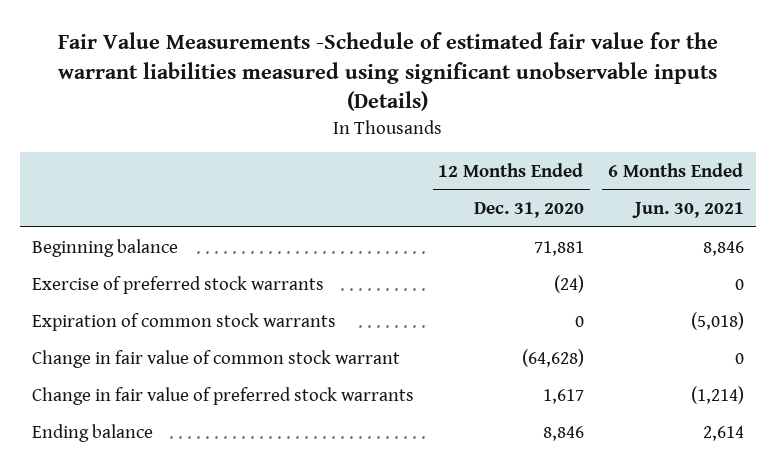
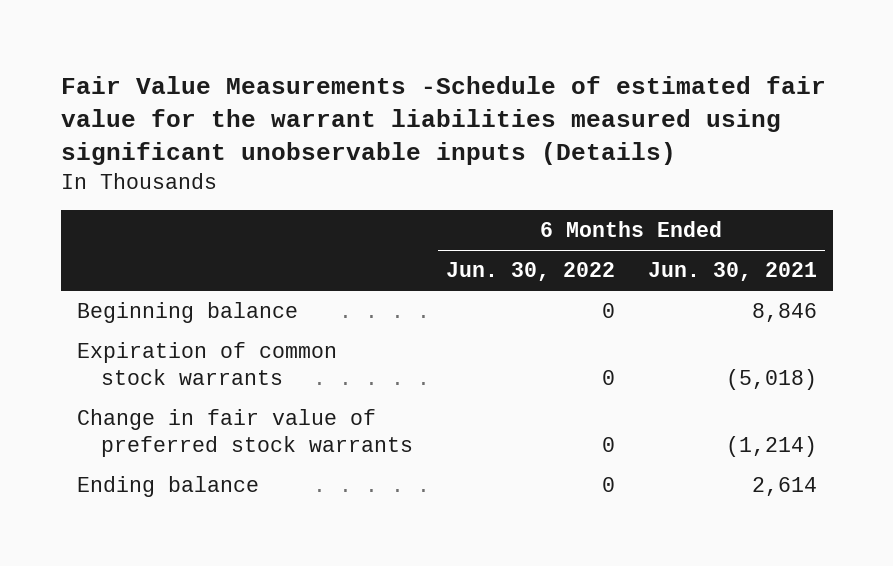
- | 12 Months Ended Dec. 31, 2020 | 6 Months Ended Jun. 30, 2021
+ | 6 Months Ended Jun. 30, 2022 | 6 Months Ended Jun. 30, 2021
- Exercise of preferred stock warrants | (24) | 0
- Change in fair value of common stock warrant | (64,628) | 0

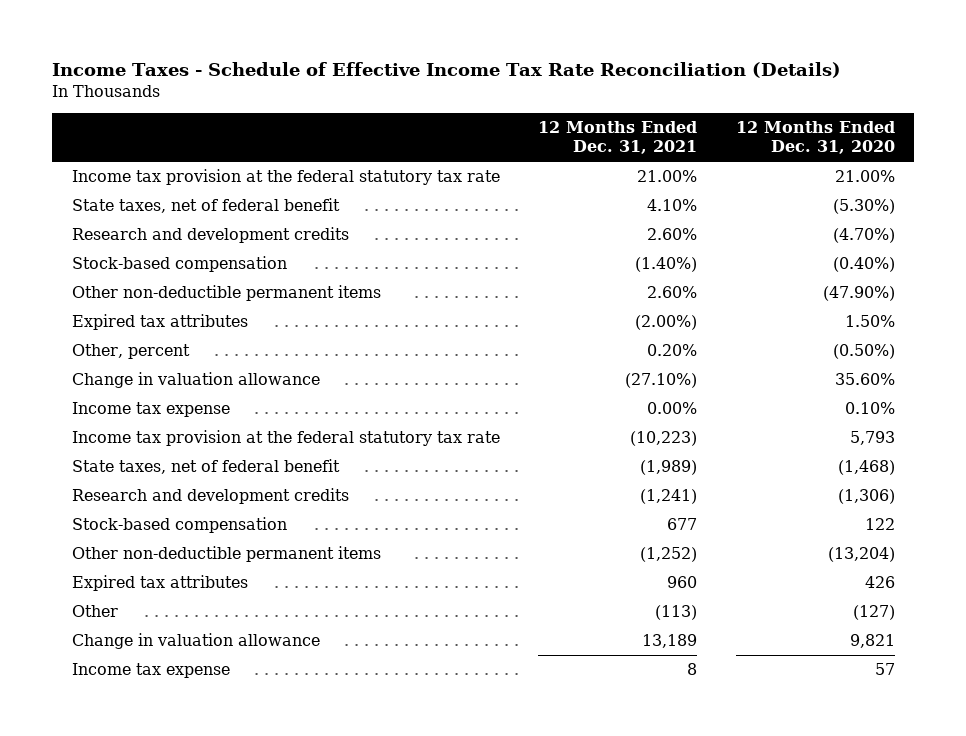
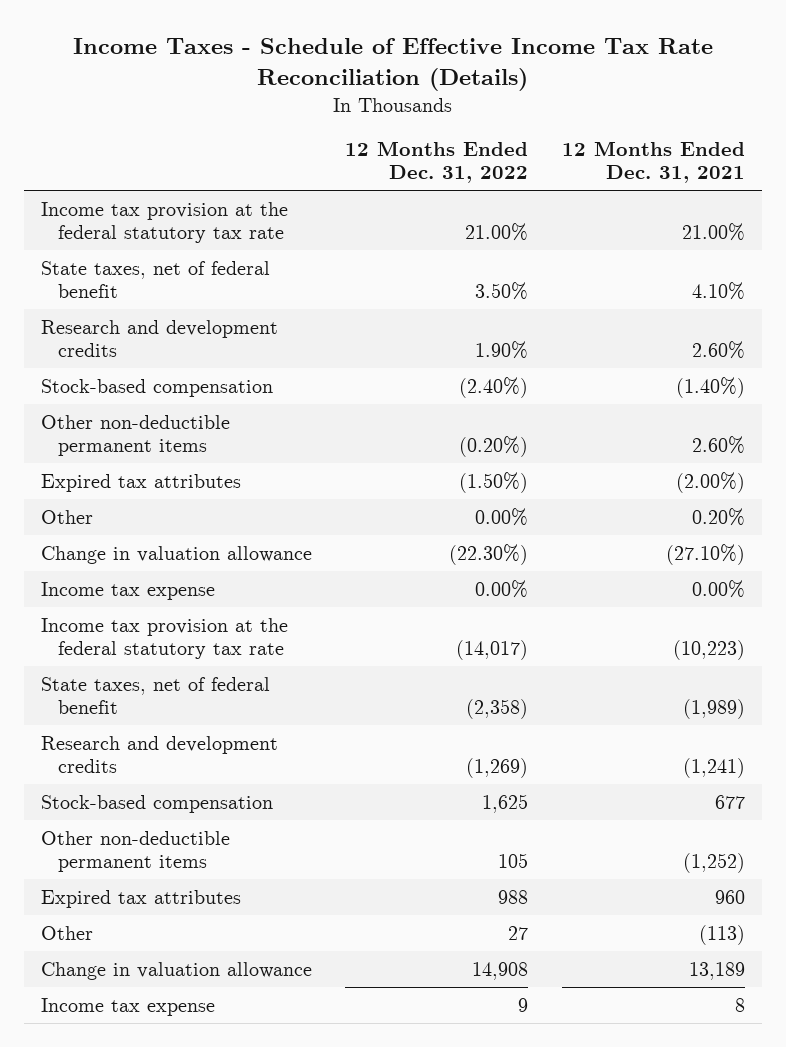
- | 12 Months Ended Dec. 31, 2021 | 12 Months Ended Dec. 31, 2020
+ | 12 Months Ended Dec. 31, 2022 | 12 Months Ended Dec. 31, 2021
- Other, percent | 0.20% | (0.50%)
+ Other | 0.00% | 0.20%

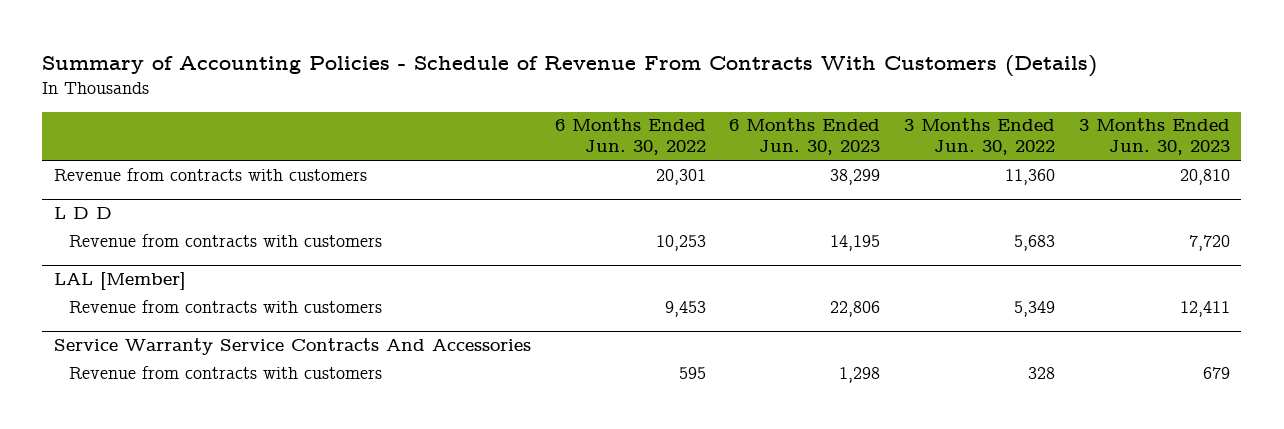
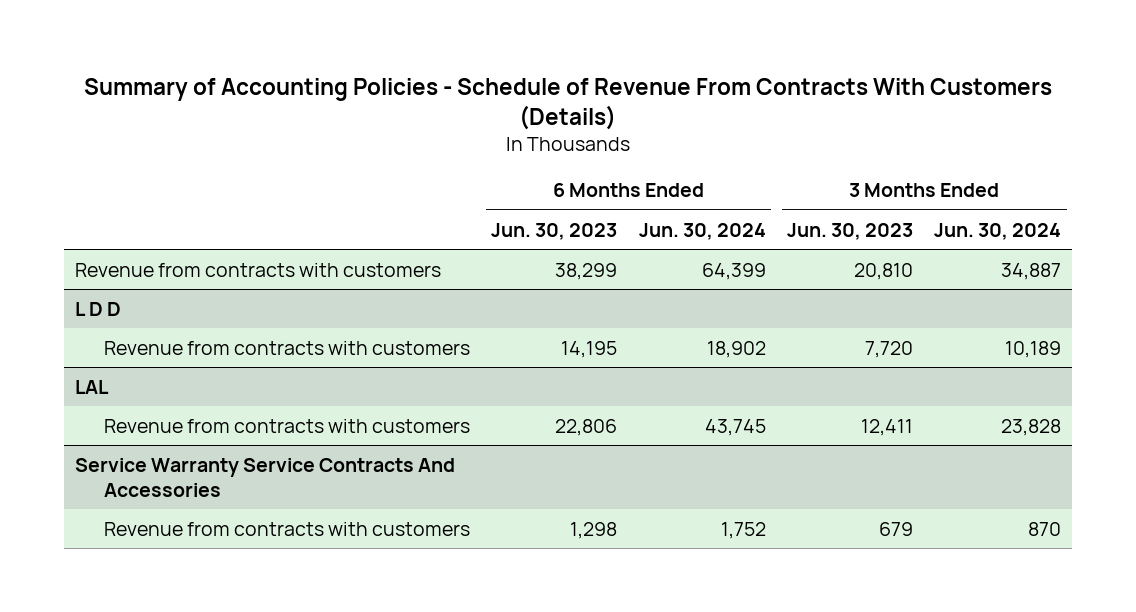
- | 6 Months Ended Jun. 30, 2022 | 6 Months Ended Jun. 30, 2023 | 3 Months Ended Jun. 30, 2022 | 3 Months Ended Jun. 30, 2023
+ | 6 Months Ended Jun. 30, 2023 | 6 Months Ended Jun. 30, 2024 | 3 Months Ended Jun. 30, 2023 | 3 Months Ended Jun. 30, 2024
- LAL [Member]
+ LAL

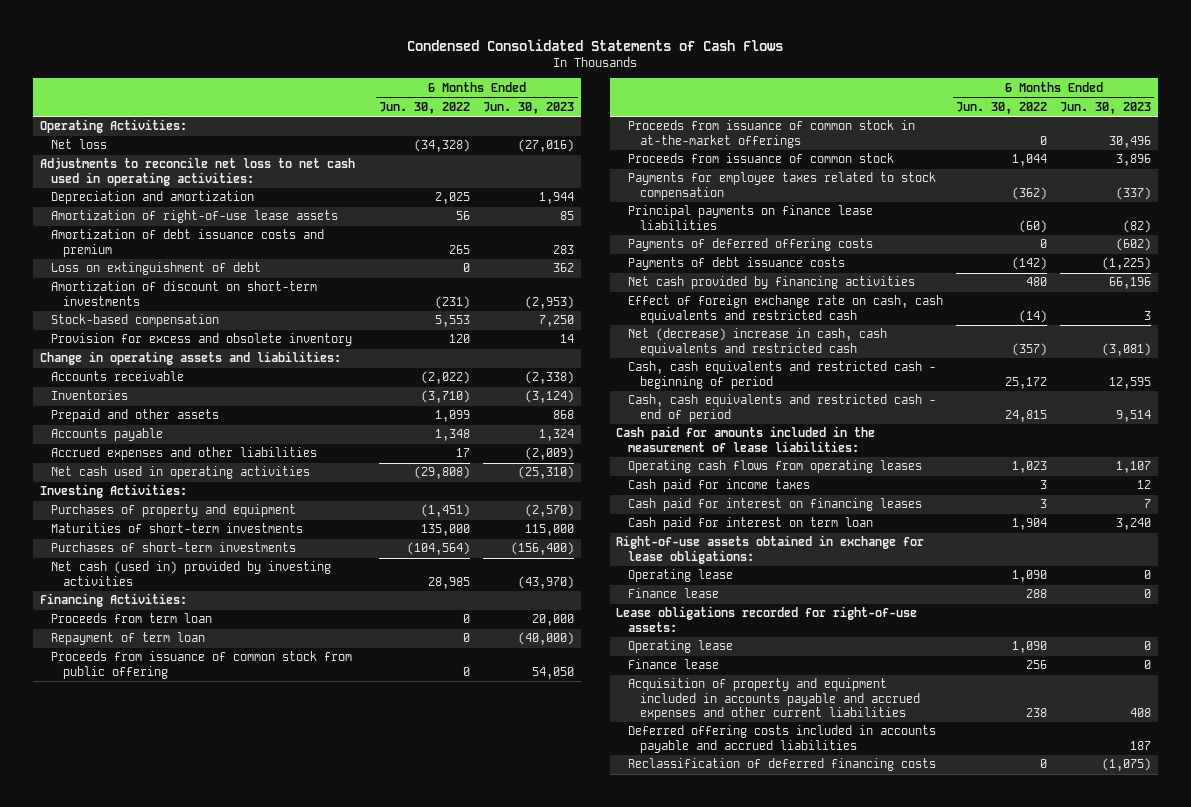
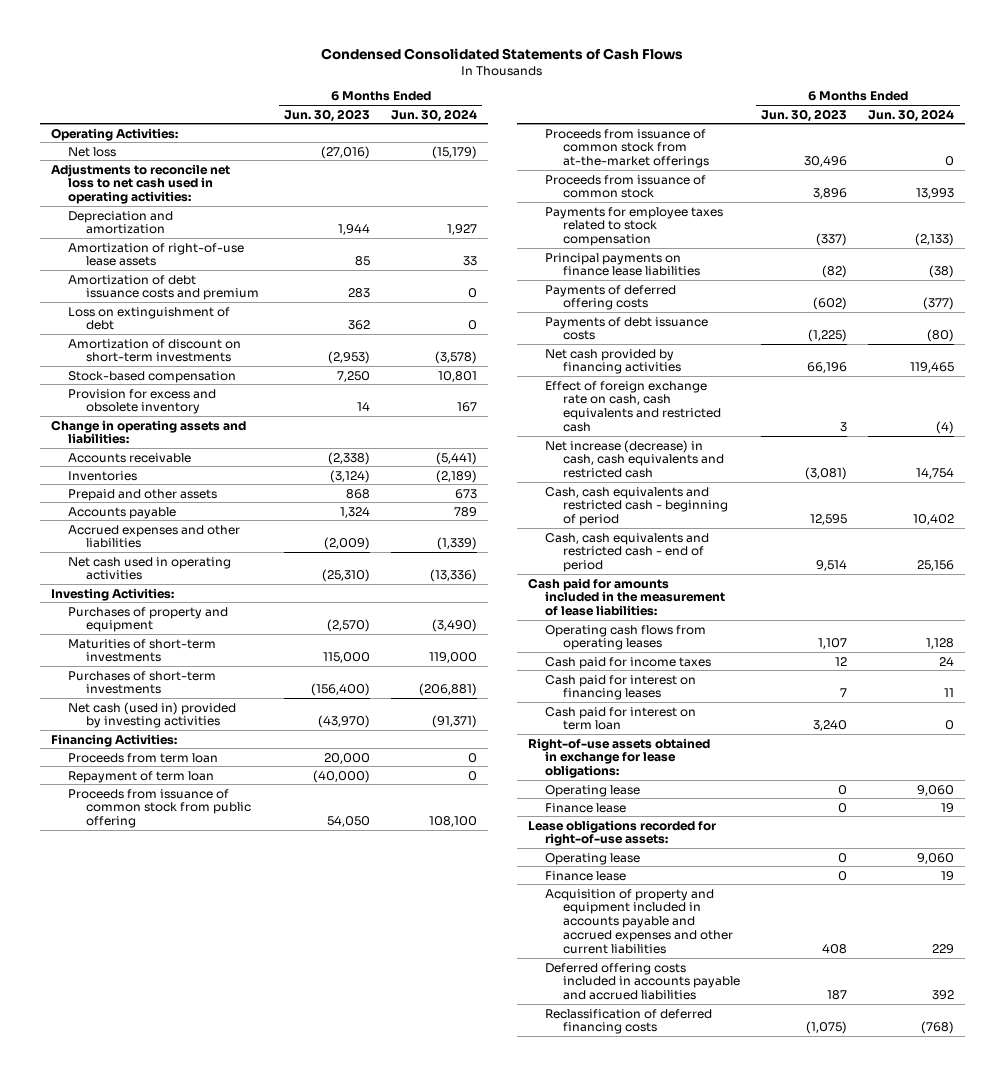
- | 6 Months Ended Jun. 30, 2022 | 6 Months Ended Jun. 30, 2023
+ | 6 Months Ended Jun. 30, 2023 | 6 Months Ended Jun. 30, 2024
- Proceeds from issuance of common stock in at-the-market offerings | 0 | 30,496
+ Proceeds from issuance of common stock from at-the-market offerings | 30,496 | 0
- Net (decrease) increase in cash, cash equivalents and restricted cash | (357) | (3,081)
+ Net increase (decrease) in cash, cash equivalents and restricted cash | (3,081) | 14,754

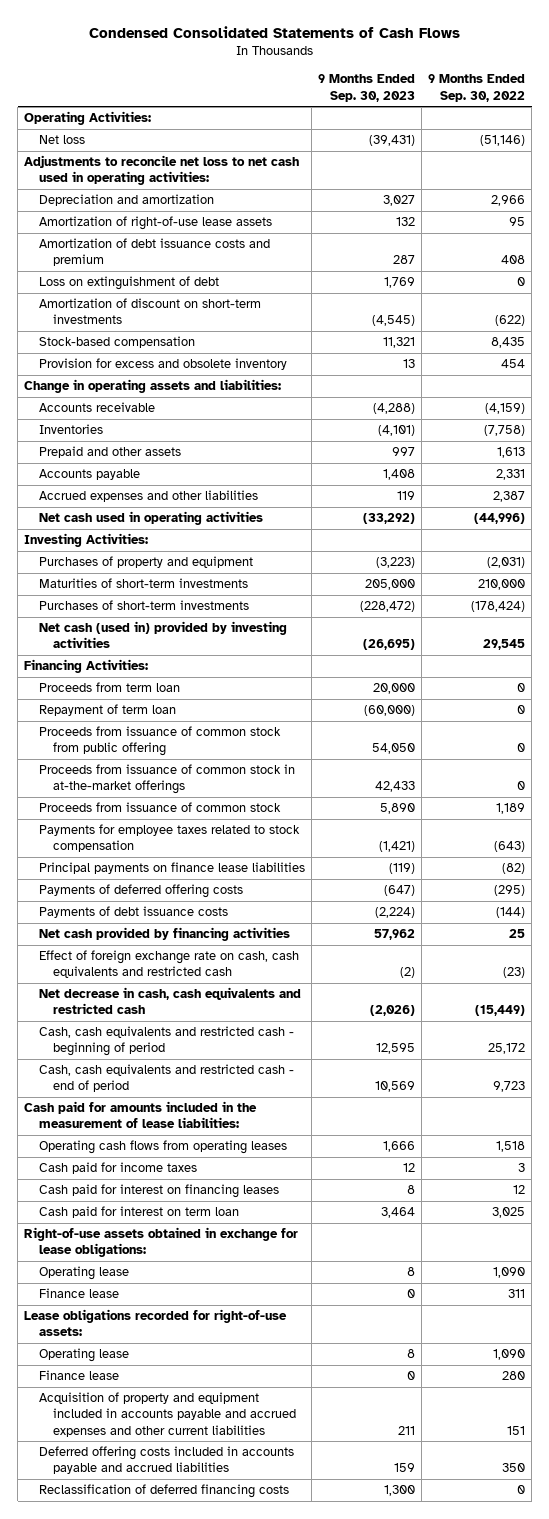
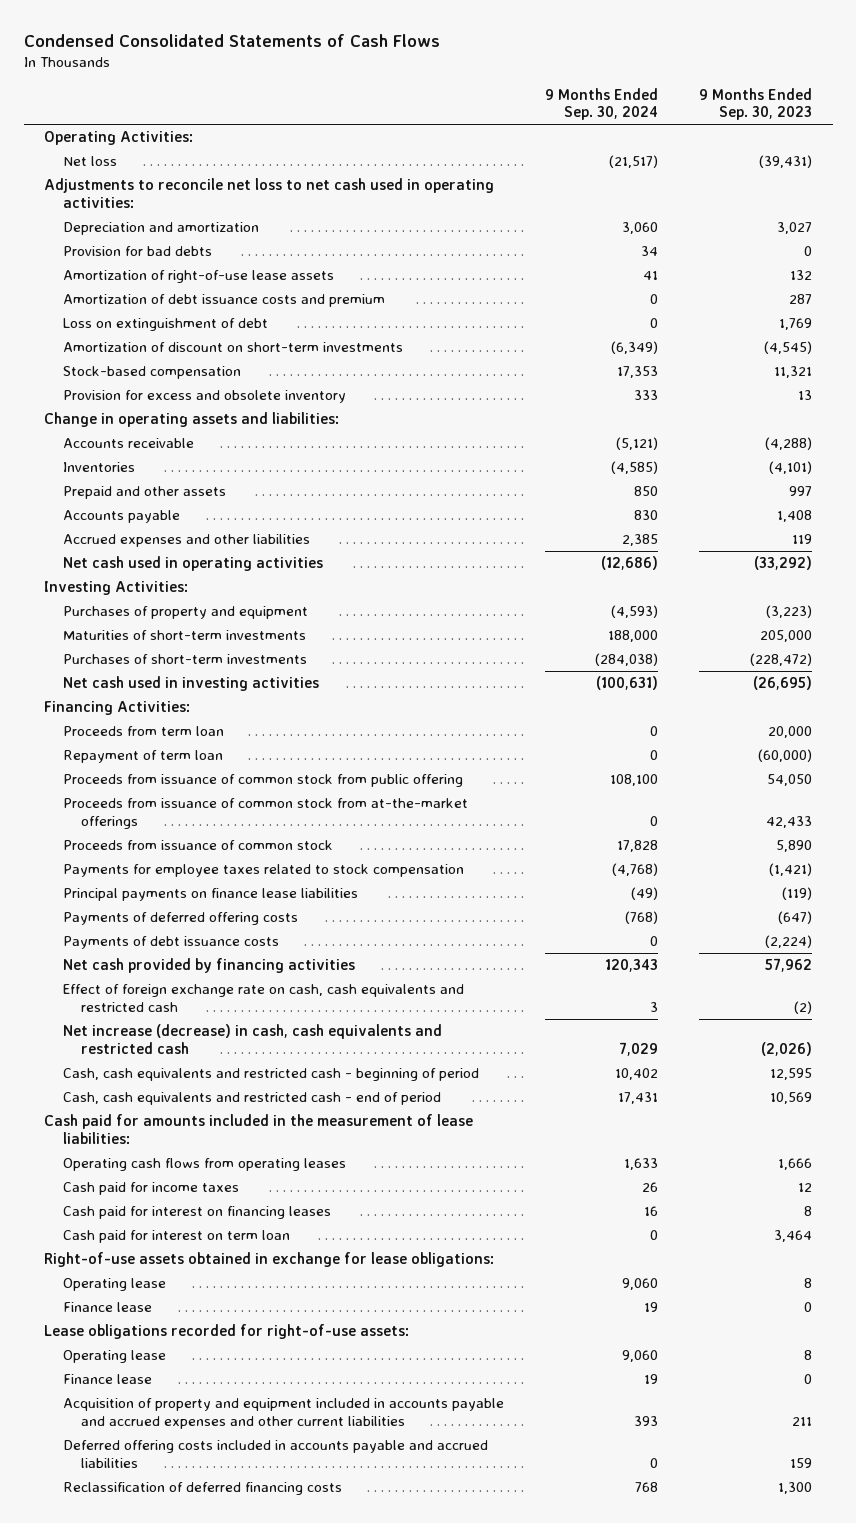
- | 9 Months Ended Sep. 30, 2023 | 9 Months Ended Sep. 30, 2022
+ | 9 Months Ended Sep. 30, 2024 | 9 Months Ended Sep. 30, 2023
+ Provision for bad debts | 34 | 0
- Net cash (used in) provided by investing activities | (26,695) | 29,545
+ Net cash used in investing activities | (100,631) | (26,695)
- Proceeds from issuance of common stock in at-the-market offerings | 42,433 | 0
+ Proceeds from issuance of common stock from at-the-market offerings | 0 | 42,433
- Net decrease in cash, cash equivalents and restricted cash | (2,026) | (15,449)
+ Net increase (decrease) in cash, cash equivalents and restricted cash | 7,029 | (2,026)

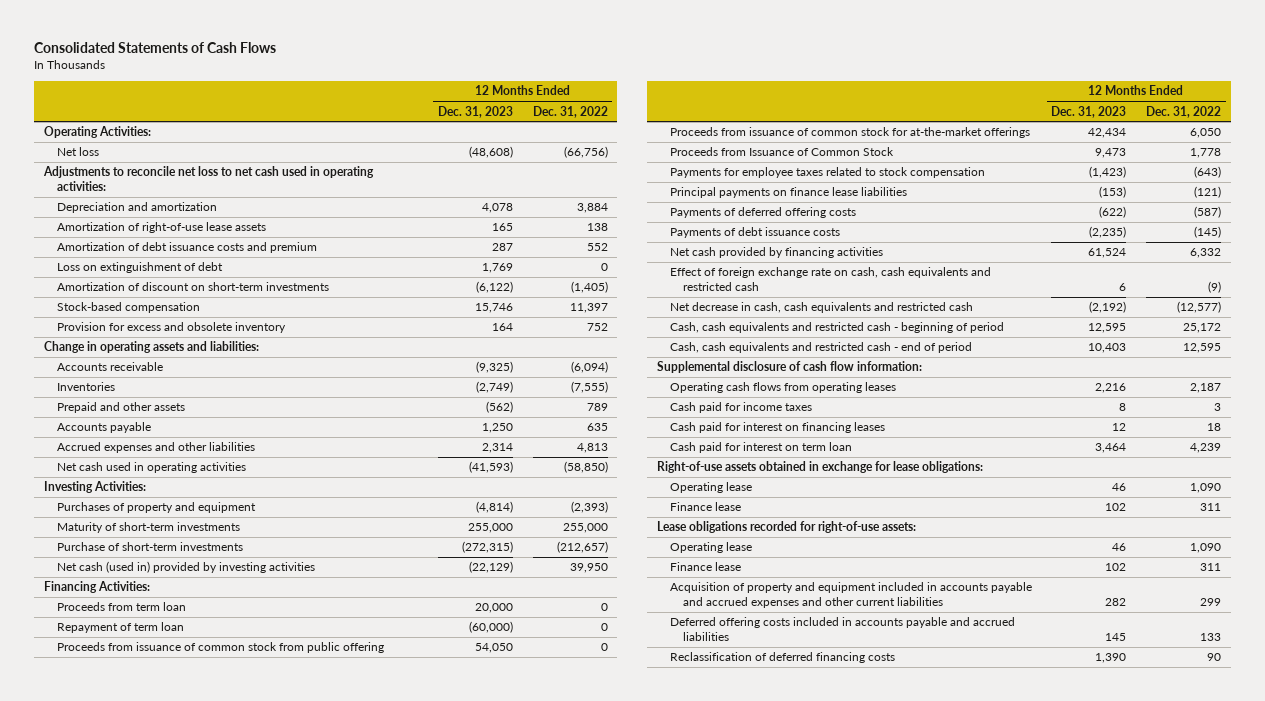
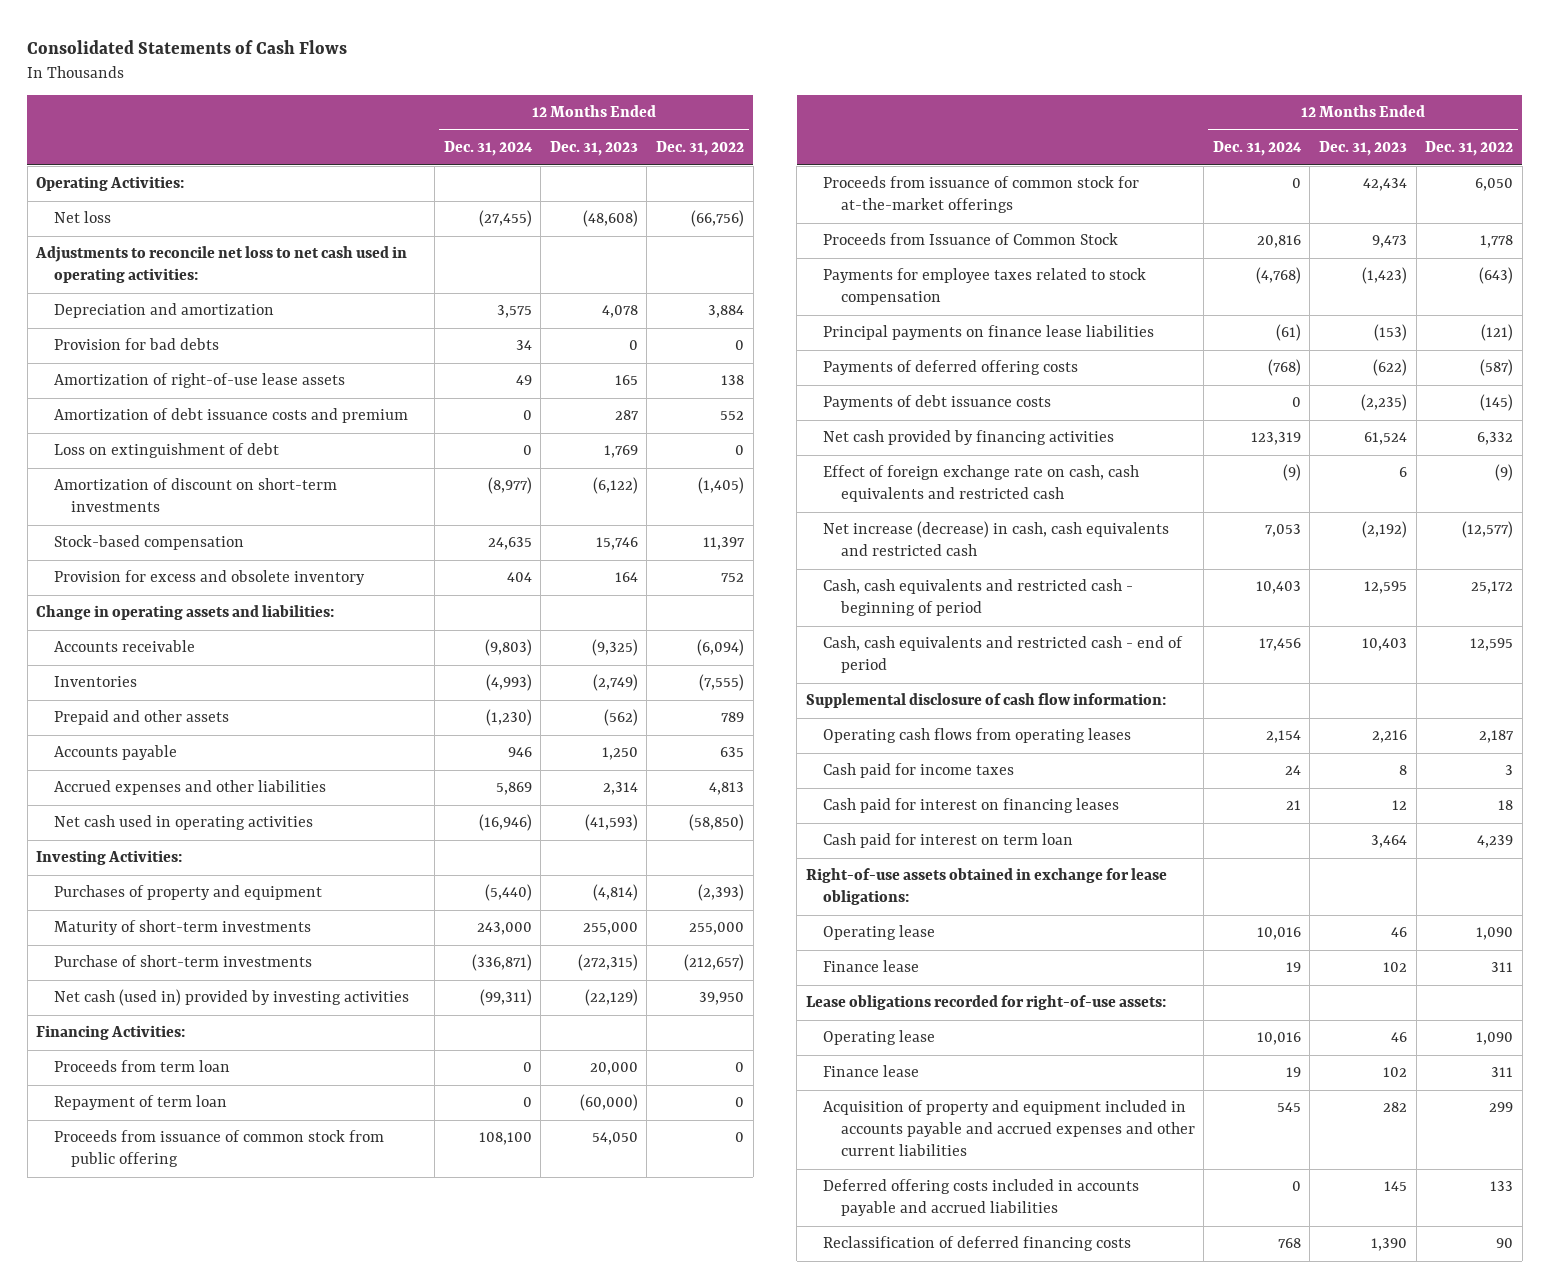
- | 12 Months Ended Dec. 31, 2023 | 12 Months Ended Dec. 31, 2022
+ | 12 Months Ended Dec. 31, 2024 | 12 Months Ended Dec. 31, 2023 | 12 Months Ended Dec. 31, 2022
+ Provision for bad debts | 34 | 0 | 0
- Net decrease in cash, cash equivalents and restricted cash | (2,192) | (12,577)
+ Net increase (decrease) in cash, cash equivalents and restricted cash | 7,053 | (2,192) | (12,577)

